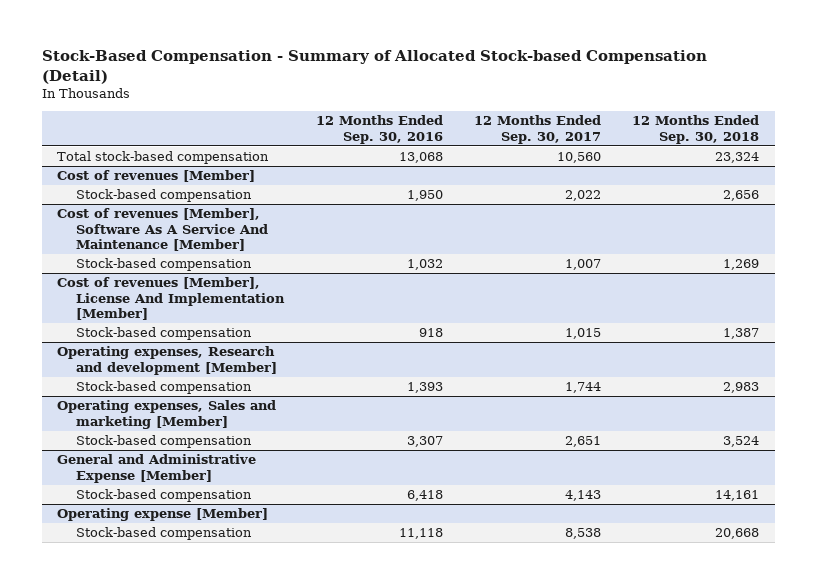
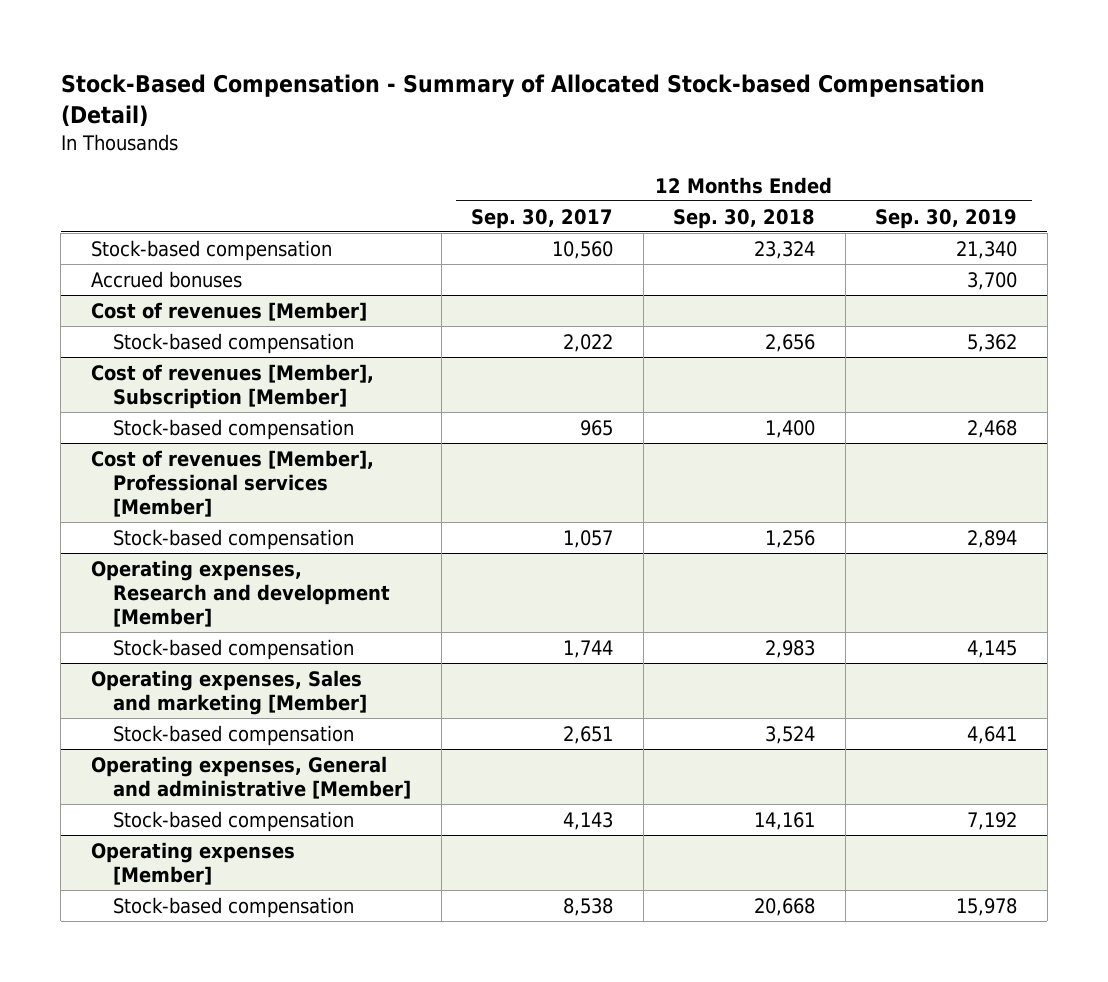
- | 12 Months Ended Sep. 30, 2016 | 12 Months Ended Sep. 30, 2017 | 12 Months Ended Sep. 30, 2018
+ | 12 Months Ended Sep. 30, 2017 | 12 Months Ended Sep. 30, 2018 | 12 Months Ended Sep. 30, 2019
- Total stock-based compensation | 13,068 | 10,560 | 23,324
+ Stock-based compensation | 10,560 | 23,324 | 21,340
+ Accrued bonuses | | | 3,700
- Cost of revenues [Member], Software As A Service And Maintenance [Member]
- Stock-based compensation | 1,032 | 1,007 | 1,269
- Cost of revenues [Member], License And Implementation [Member]
- Stock-based compensation | 918 | 1,015 | 1,387
+ Cost of revenues [Member], Subscription [Member]
+ Stock-based compensation | 965 | 1,400 | 2,468
+ Cost of revenues [Member], Professional services [Member]
+ Stock-based compensation | 1,057 | 1,256 | 2,894
- General and Administrative Expense [Member]
+ Operating expenses, General and administrative [Member]
- Operating expense [Member]
+ Operating expenses [Member]

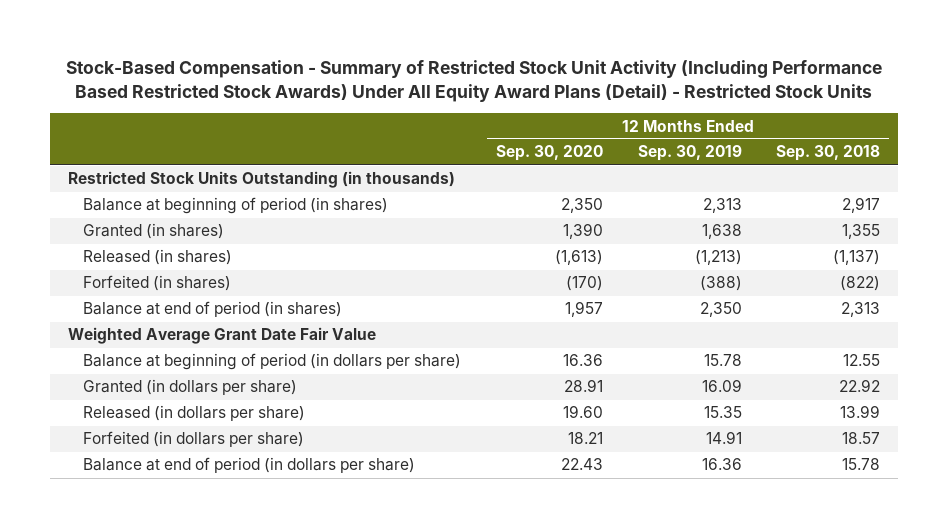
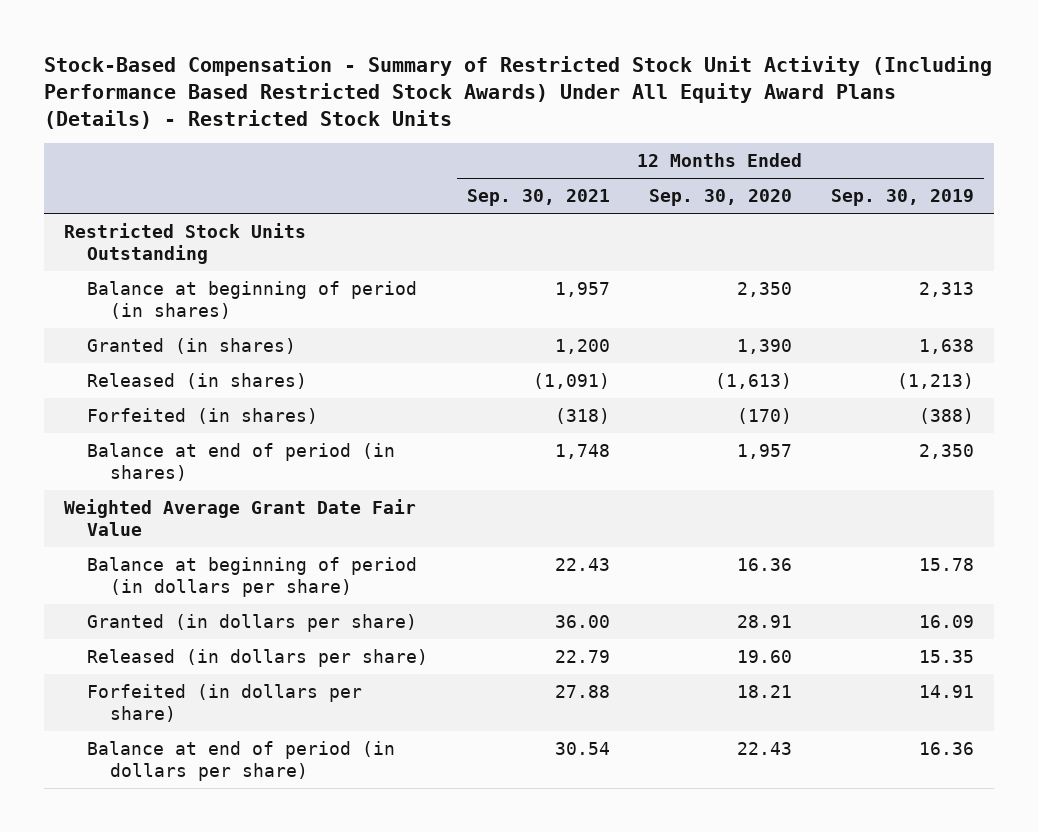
- Stock-Based Compensation - Summary of Restricted Stock Unit Activity (Including Performance Based Restricted Stock Awards) Under All Equity Award Plans (Detail) - Restricted Stock Units
+ Stock-Based Compensation - Summary of Restricted Stock Unit Activity (Including Performance Based Restricted Stock Awards) Under All Equity Award Plans (Details) - Restricted Stock Units
- | 12 Months Ended Sep. 30, 2020 | 12 Months Ended Sep. 30, 2019 | 12 Months Ended Sep. 30, 2018
+ | 12 Months Ended Sep. 30, 2021 | 12 Months Ended Sep. 30, 2020 | 12 Months Ended Sep. 30, 2019
- Restricted Stock Units Outstanding (in thousands)
+ Restricted Stock Units Outstanding

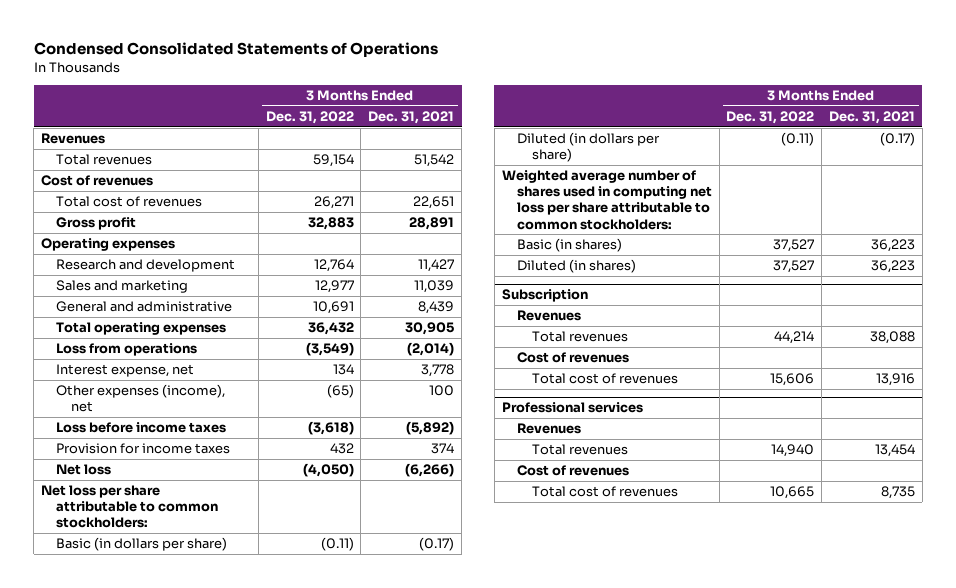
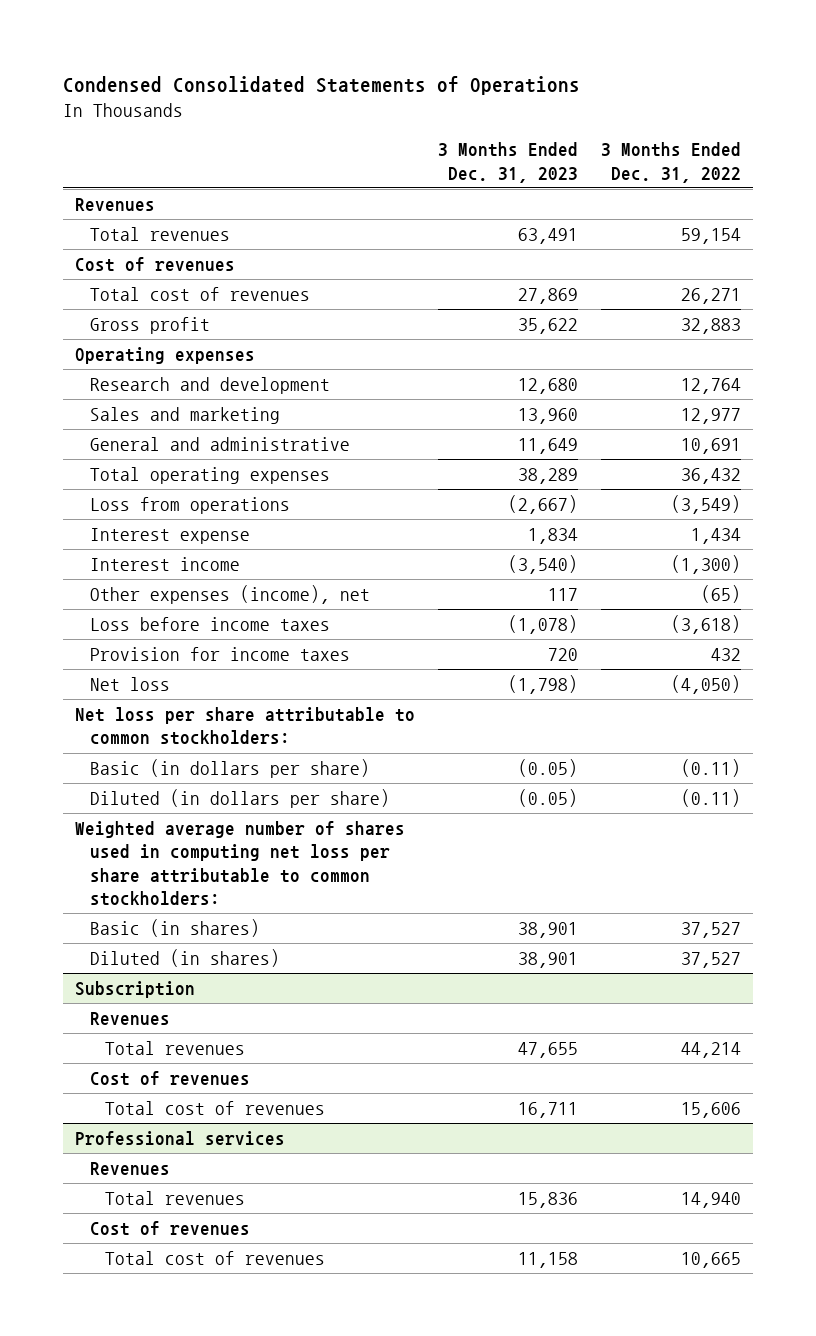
- | 3 Months Ended Dec. 31, 2022 | 3 Months Ended Dec. 31, 2021
+ | 3 Months Ended Dec. 31, 2023 | 3 Months Ended Dec. 31, 2022
- Interest expense, net | 134 | 3,778
+ Interest expense | 1,834 | 1,434
+ Interest income | (3,540) | (1,300)

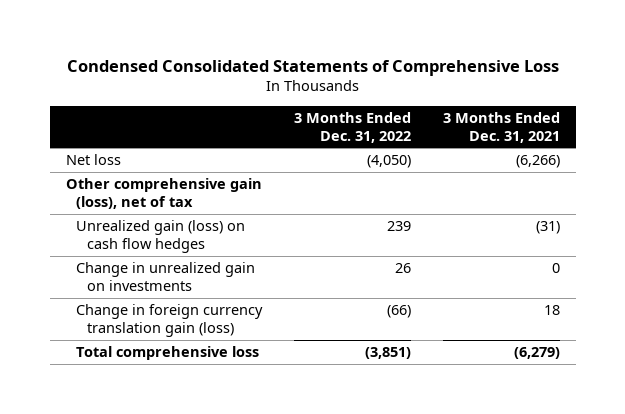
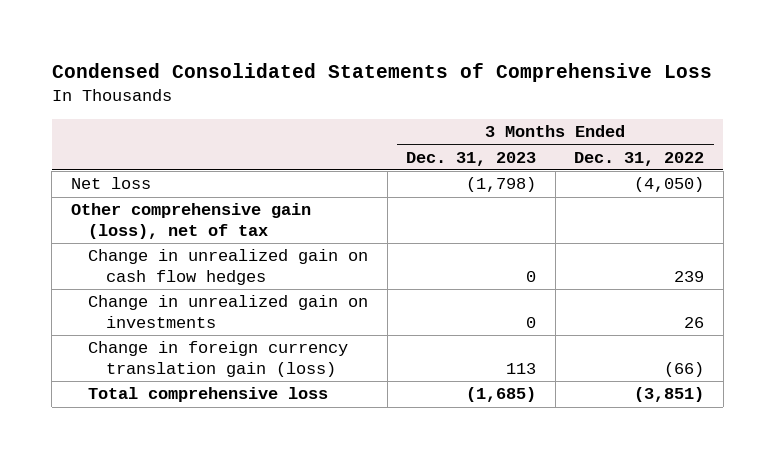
- | 3 Months Ended Dec. 31, 2022 | 3 Months Ended Dec. 31, 2021
+ | 3 Months Ended Dec. 31, 2023 | 3 Months Ended Dec. 31, 2022
- Unrealized gain (loss) on cash flow hedges | 239 | (31)
+ Change in unrealized gain on cash flow hedges | 0 | 239

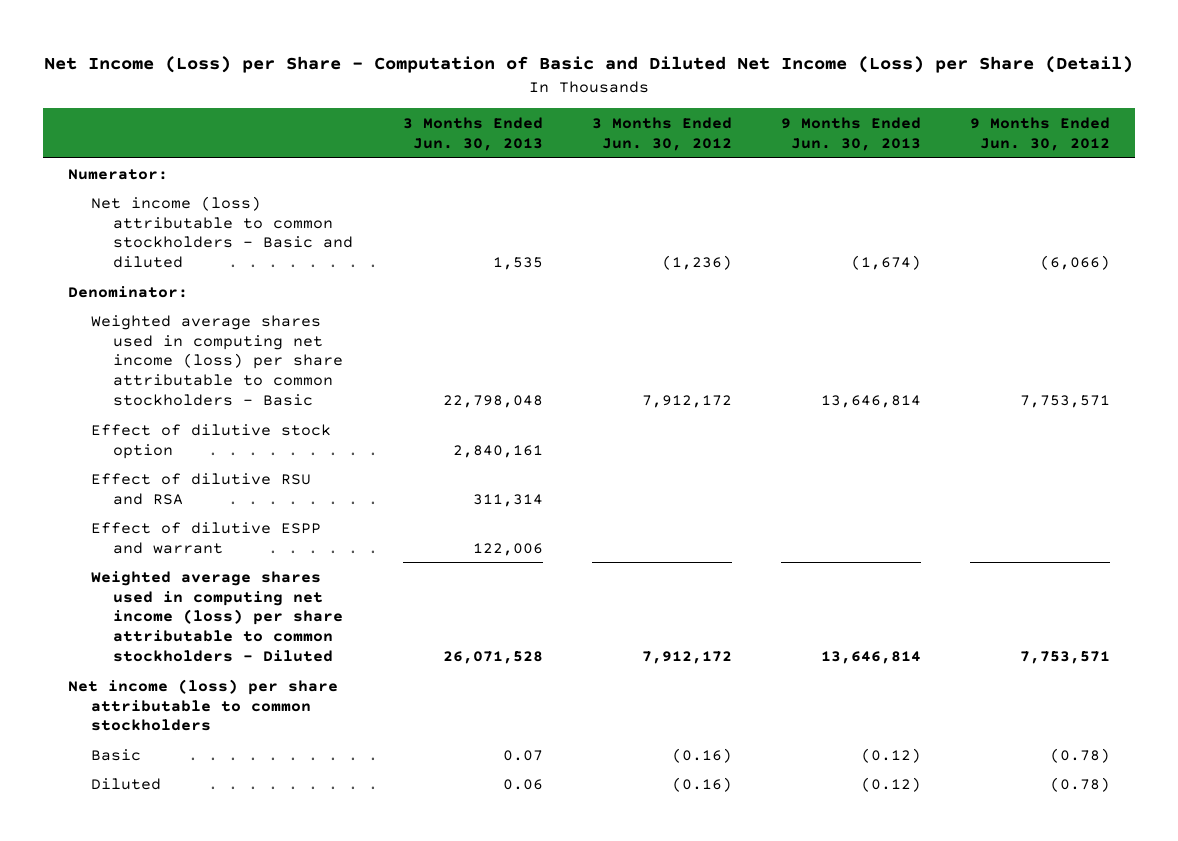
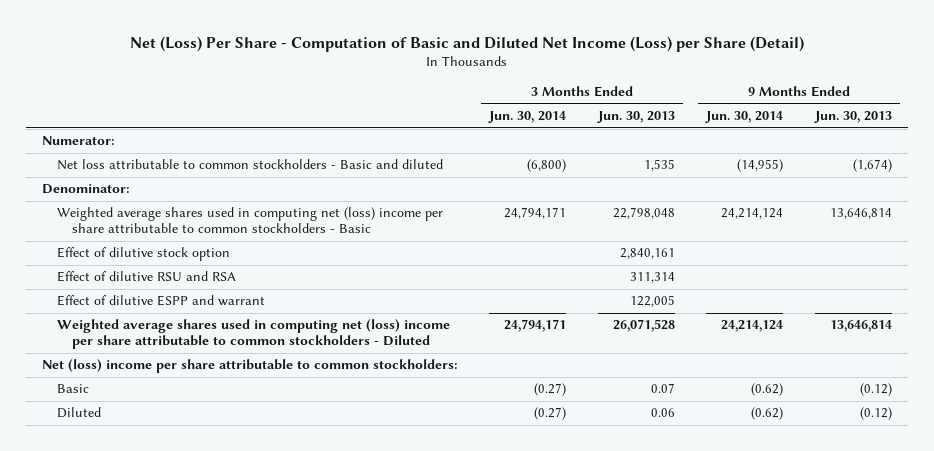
- Net Income (Loss) per Share - Computation of Basic and Diluted Net Income (Loss) per Share (Detail)
+ Net (Loss) Per Share - Computation of Basic and Diluted Net Income (Loss) per Share (Detail)
- | 3 Months Ended Jun. 30, 2013 | 3 Months Ended Jun. 30, 2012 | 9 Months Ended Jun. 30, 2013 | 9 Months Ended Jun. 30, 2012
+ | 3 Months Ended Jun. 30, 2014 | 3 Months Ended Jun. 30, 2013 | 9 Months Ended Jun. 30, 2014 | 9 Months Ended Jun. 30, 2013
- Net income (loss) attributable to common stockholders - Basic and diluted | 1,535 | (1,236) | (1,674) | (6,066)
+ Net loss attributable to common stockholders - Basic and diluted | (6,800) | 1,535 | (14,955) | (1,674)
- Weighted average shares used in computing net income (loss) per share attributable to common stockholders - Basic | 22,798,048 | 7,912,172 | 13,646,814 | 7,753,571
+ Weighted average shares used in computing net (loss) income per share attributable to common stockholders - Basic | 24,794,171 | 22,798,048 | 24,214,124 | 13,646,814
- Effect of dilutive ESPP and warrant | 122,006 | | |
- Weighted average shares used in computing net income (loss) per share attributable to common stockholders - Diluted | 26,071,528 | 7,912,172 | 13,646,814 | 7,753,571
- Net income (loss) per share attributable to common stockholders
+ Effect of dilutive ESPP and warrant | | 122,005 | |
+ Weighted average shares used in computing net (loss) income per share attributable to common stockholders - Diluted | 24,794,171 | 26,071,528 | 24,214,124 | 13,646,814
+ Net (loss) income per share attributable to common stockholders:

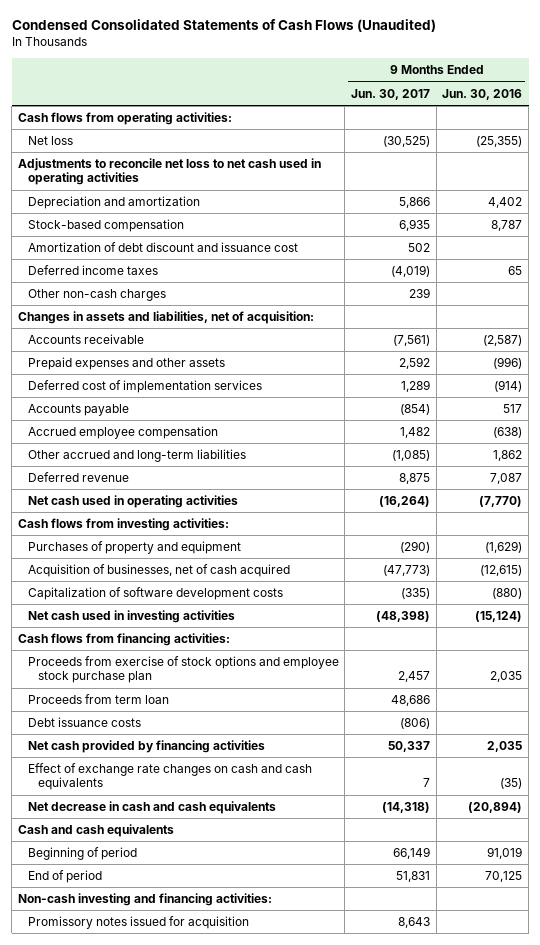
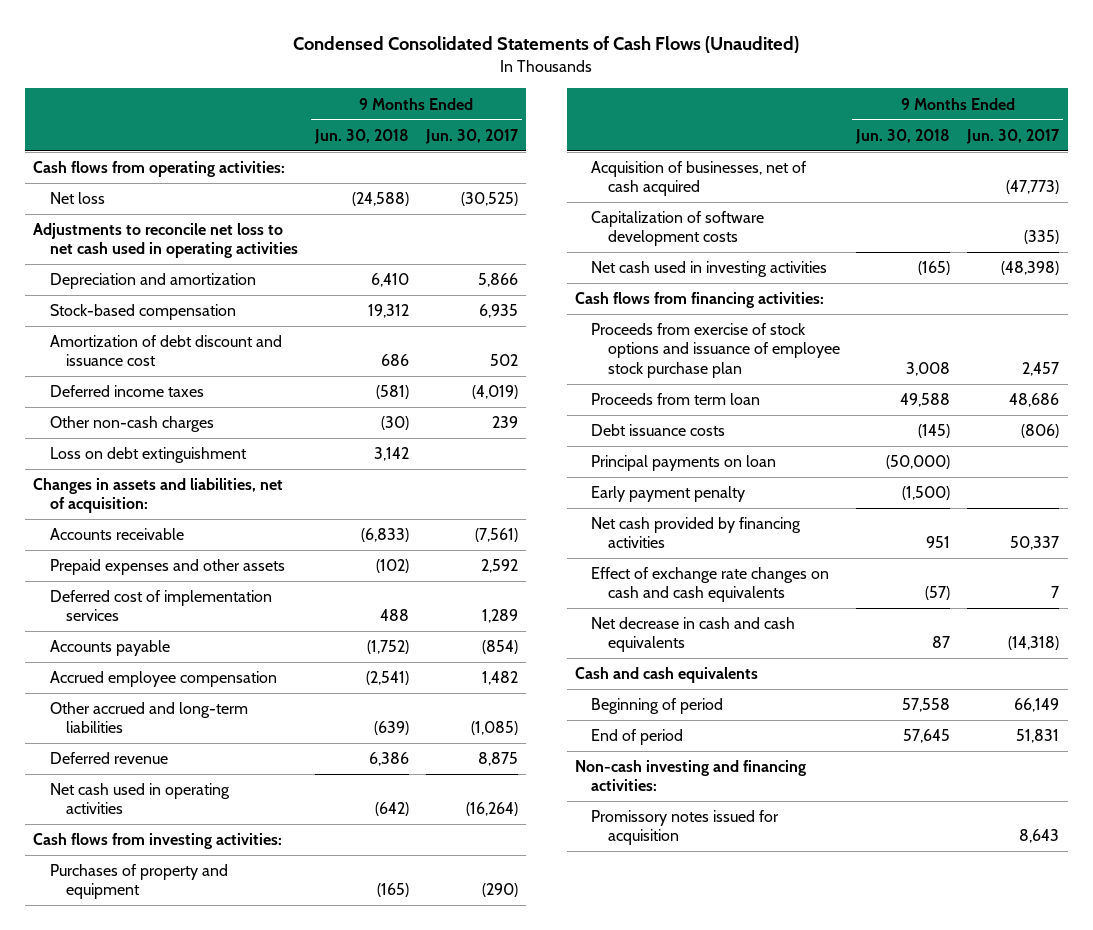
- | 9 Months Ended Jun. 30, 2017 | 9 Months Ended Jun. 30, 2016
+ | 9 Months Ended Jun. 30, 2018 | 9 Months Ended Jun. 30, 2017
+ Loss on debt extinguishment | 3,142 |
- Proceeds from exercise of stock options and employee stock purchase plan | 2,457 | 2,035
+ Proceeds from exercise of stock options and issuance of employee stock purchase plan | 3,008 | 2,457
+ Principal payments on loan | (50,000) |
+ Early payment penalty | (1,500) |

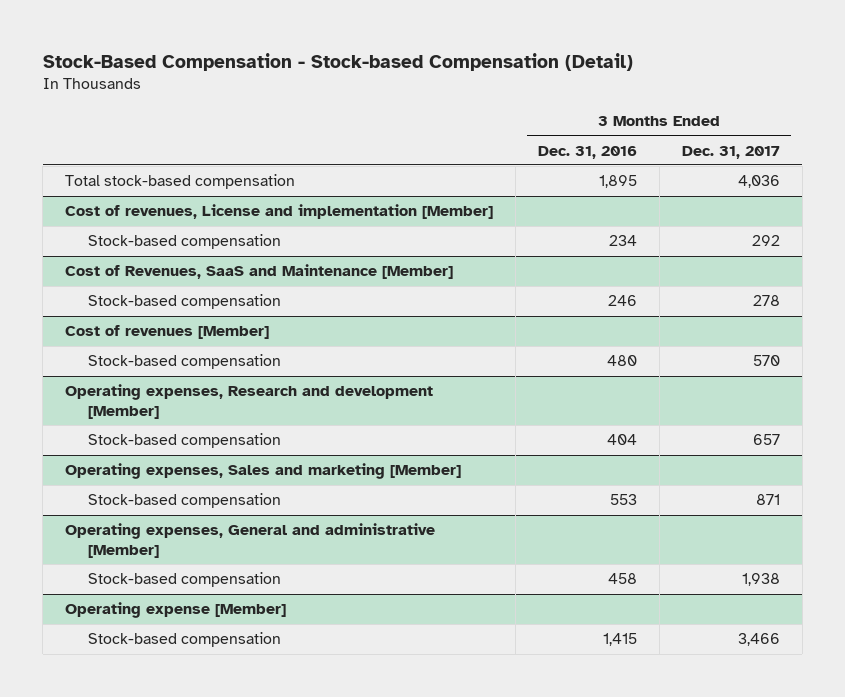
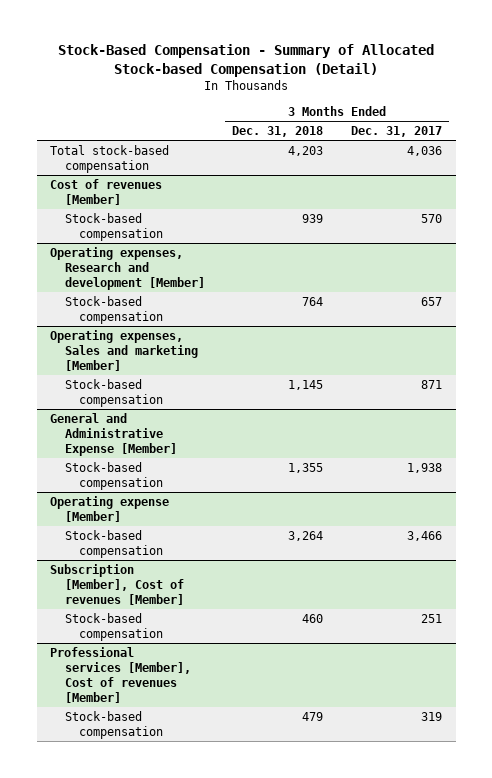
- Stock-Based Compensation - Stock-based Compensation (Detail)
+ Stock-Based Compensation - Summary of Allocated Stock-based Compensation (Detail)
- | 3 Months Ended Dec. 31, 2016 | 3 Months Ended Dec. 31, 2017
+ | 3 Months Ended Dec. 31, 2018 | 3 Months Ended Dec. 31, 2017
- Cost of revenues, License and implementation [Member]
- Stock-based compensation | 234 | 292
- Cost of Revenues, SaaS and Maintenance [Member]
- Stock-based compensation | 246 | 278
- Operating expenses, General and administrative [Member]
+ General and Administrative Expense [Member]
+ Subscription [Member], Cost of revenues [Member]
+ Stock-based compensation | 460 | 251
+ Professional services [Member], Cost of revenues [Member]
+ Stock-based compensation | 479 | 319

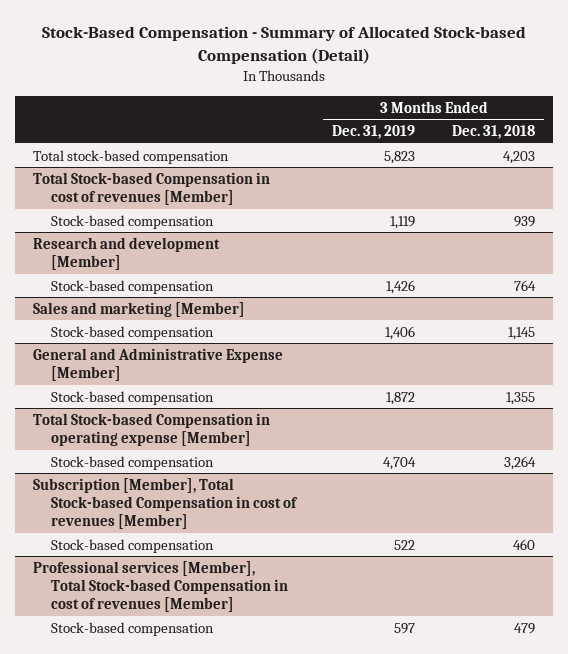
- | 3 Months Ended Dec. 31, 2018 | 3 Months Ended Dec. 31, 2017
+ | 3 Months Ended Dec. 31, 2019 | 3 Months Ended Dec. 31, 2018
- Cost of revenues [Member]
+ Total Stock-based Compensation in cost of revenues [Member]
- Operating expenses, Research and development [Member]
+ Research and development [Member]
- Operating expenses, Sales and marketing [Member]
+ Sales and marketing [Member]
- Operating expense [Member]
+ Total Stock-based Compensation in operating expense [Member]
- Subscription [Member], Cost of revenues [Member]
+ Subscription [Member], Total Stock-based Compensation in cost of revenues [Member]
- Professional services [Member], Cost of revenues [Member]
+ Professional services [Member], Total Stock-based Compensation in cost of revenues [Member]

